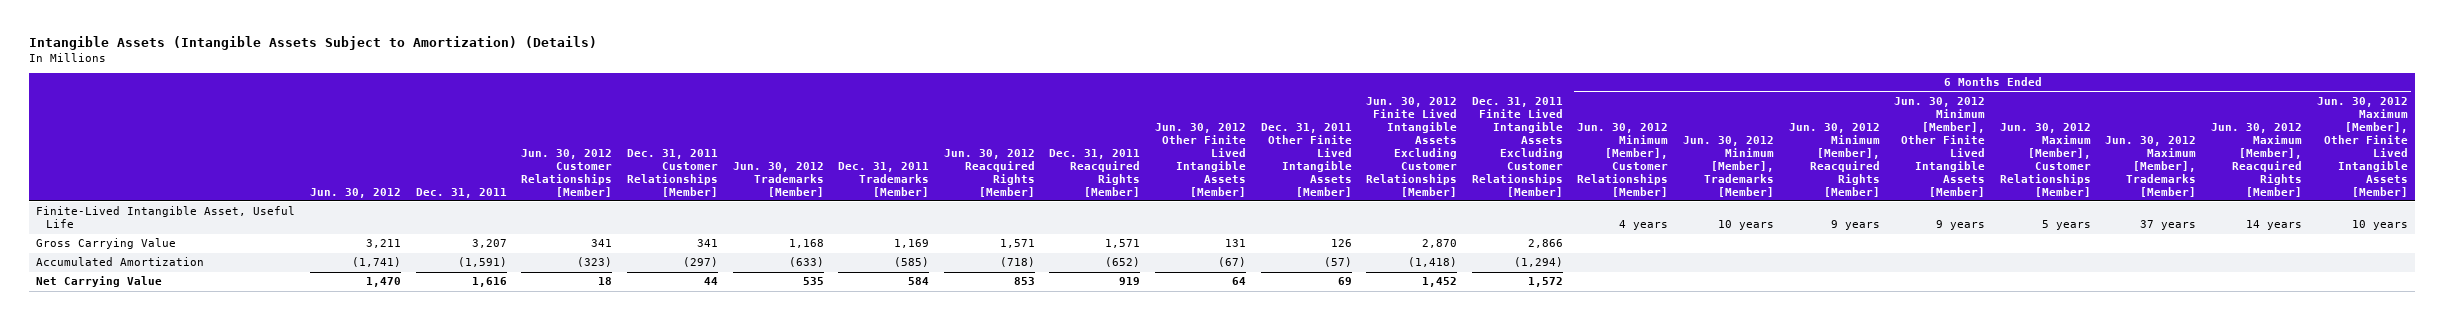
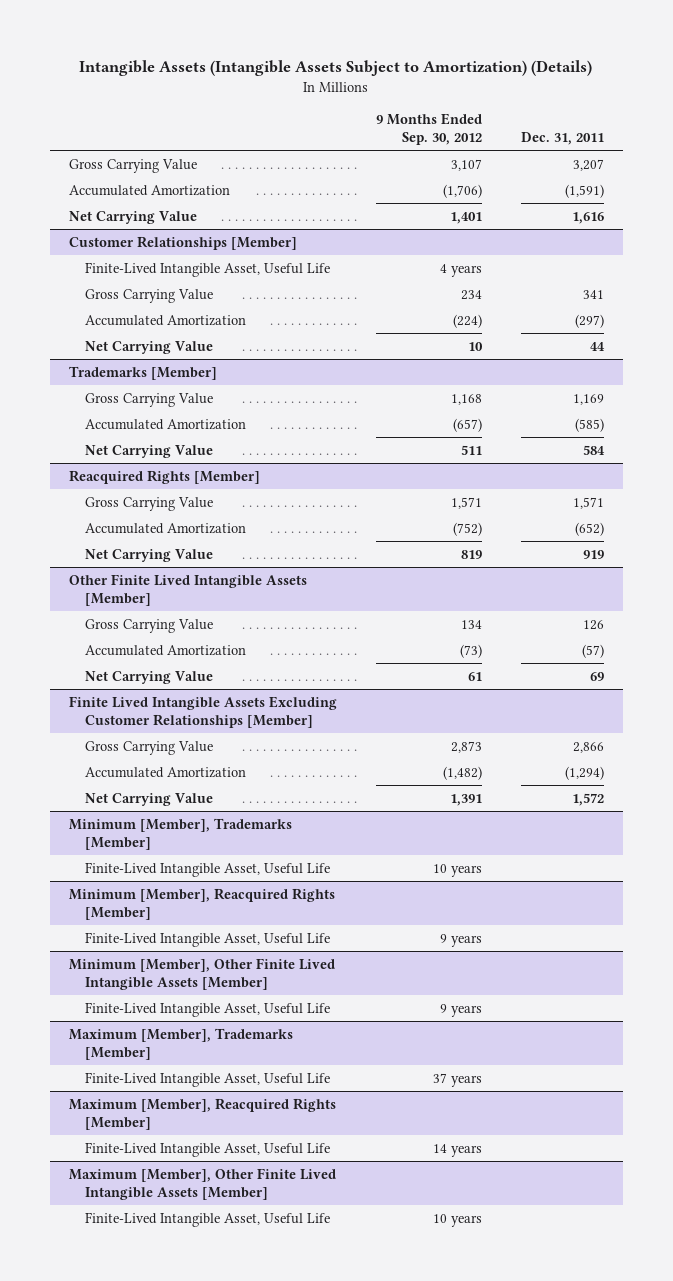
- | Jun. 30, 2012 | Dec. 31, 2011 | Jun. 30, 2012 Customer Relationships [Member] | Dec. 31, 2011 Customer Relationships [Member] | Jun. 30, 2012 Trademarks [Member] | Dec. 31, 2011 Trademarks [Member] | Jun. 30, 2012 Reacquired Rights [Member] | Dec. 31, 2011 Reacquired Rights [Member] | Jun. 30, 2012 Other Finite Lived Intangible Assets [Member] | Dec. 31, 2011 Other Finite Lived Intangible Assets [Member] | Jun. 30, 2012 Finite Lived Intangible Assets Excluding Customer Relationships [Member] | Dec. 31, 2011 Finite Lived Intangible Assets Excluding Customer Relationships [Member] | 6 Months Ended Jun. 30, 2012 Minimum [Member], Customer Relationships [Member] | 6 Months Ended Jun. 30, 2012 Minimum [Member], Trademarks [Member] | 6 Months Ended Jun. 30, 2012 Minimum [Member], Reacquired Rights [Member] | 6 Months Ended Jun. 30, 2012 Minimum [Member], Other Finite Lived Intangible Assets [Member] | 6 Months Ended Jun. 30, 2012 Maximum [Member], Customer Relationships [Member] | 6 Months Ended Jun. 30, 2012 Maximum [Member], Trademarks [Member] | 6 Months Ended Jun. 30, 2012 Maximum [Member], Reacquired Rights [Member] | 6 Months Ended Jun. 30, 2012 Maximum [Member], Other Finite Lived Intangible Assets [Member]
+ | 9 Months Ended Sep. 30, 2012 | Dec. 31, 2011
- Finite-Lived Intangible Asset, Useful Life | | | | | | | | | | | | | 4 years | 10 years | 9 years | 9 years | 5 years | 37 years | 14 years | 10 years
+ Customer Relationships [Member]
+ Finite-Lived Intangible Asset, Useful Life | 4 years |
+ Gross Carrying Value | 234 | 341
+ Accumulated Amortization | (224) | (297)
+ Net Carrying Value | 10 | 44
+ Trademarks [Member]
+ Gross Carrying Value | 1,168 | 1,169
+ Accumulated Amortization | (657) | (585)
+ Net Carrying Value | 511 | 584
+ Reacquired Rights [Member]
+ Gross Carrying Value | 1,571 | 1,571
+ Accumulated Amortization | (752) | (652)
+ Net Carrying Value | 819 | 919
+ Other Finite Lived Intangible Assets [Member]
+ Gross Carrying Value | 134 | 126
+ Accumulated Amortization | (73) | (57)
+ Net Carrying Value | 61 | 69
+ Finite Lived Intangible Assets Excluding Customer Relationships [Member]
+ Gross Carrying Value | 2,873 | 2,866
+ Accumulated Amortization | (1,482) | (1,294)
+ Net Carrying Value | 1,391 | 1,572
+ Minimum [Member], Trademarks [Member]
+ Finite-Lived Intangible Asset, Useful Life | 10 years |
+ Minimum [Member], Reacquired Rights [Member]
+ Finite-Lived Intangible Asset, Useful Life | 9 years |
+ Minimum [Member], Other Finite Lived Intangible Assets [Member]
+ Finite-Lived Intangible Asset, Useful Life | 9 years |
+ Maximum [Member], Trademarks [Member]
+ Finite-Lived Intangible Asset, Useful Life | 37 years |
+ Maximum [Member], Reacquired Rights [Member]
+ Finite-Lived Intangible Asset, Useful Life | 14 years |
+ Maximum [Member], Other Finite Lived Intangible Assets [Member]
+ Finite-Lived Intangible Asset, Useful Life | 10 years |

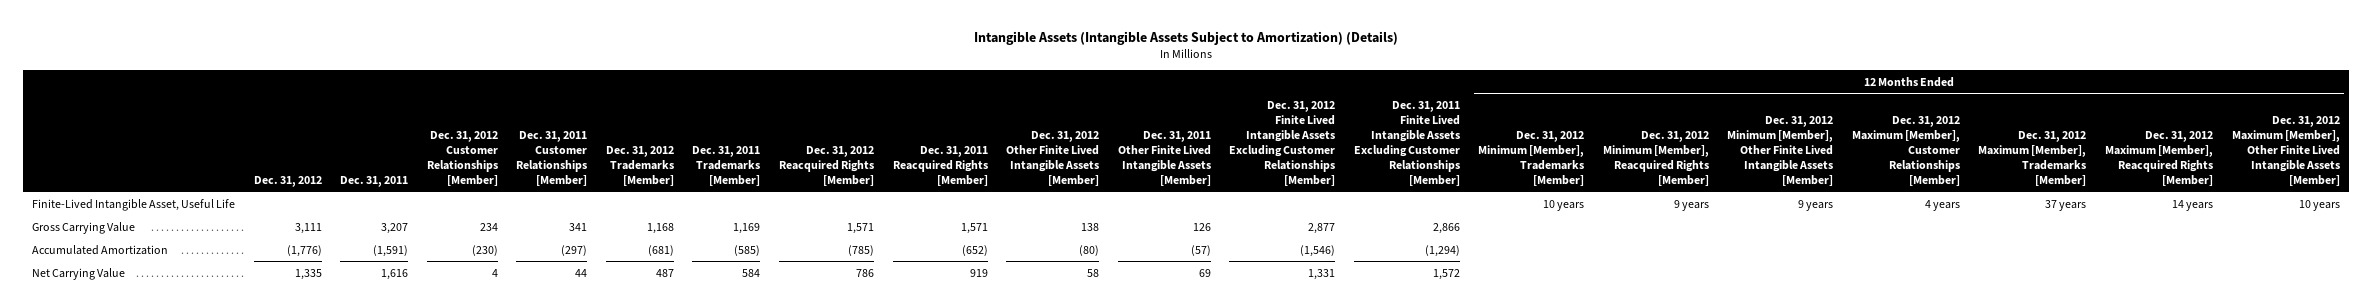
- | 9 Months Ended Sep. 30, 2012 | Dec. 31, 2011
+ | Dec. 31, 2012 | Dec. 31, 2011 | Dec. 31, 2012 Customer Relationships [Member] | Dec. 31, 2011 Customer Relationships [Member] | Dec. 31, 2012 Trademarks [Member] | Dec. 31, 2011 Trademarks [Member] | Dec. 31, 2012 Reacquired Rights [Member] | Dec. 31, 2011 Reacquired Rights [Member] | Dec. 31, 2012 Other Finite Lived Intangible Assets [Member] | Dec. 31, 2011 Other Finite Lived Intangible Assets [Member] | Dec. 31, 2012 Finite Lived Intangible Assets Excluding Customer Relationships [Member] | Dec. 31, 2011 Finite Lived Intangible Assets Excluding Customer Relationships [Member] | 12 Months Ended Dec. 31, 2012 Minimum [Member], Trademarks [Member] | 12 Months Ended Dec. 31, 2012 Minimum [Member], Reacquired Rights [Member] | 12 Months Ended Dec. 31, 2012 Minimum [Member], Other Finite Lived Intangible Assets [Member] | 12 Months Ended Dec. 31, 2012 Maximum [Member], Customer Relationships [Member] | 12 Months Ended Dec. 31, 2012 Maximum [Member], Trademarks [Member] | 12 Months Ended Dec. 31, 2012 Maximum [Member], Reacquired Rights [Member] | 12 Months Ended Dec. 31, 2012 Maximum [Member], Other Finite Lived Intangible Assets [Member]
+ Finite-Lived Intangible Asset, Useful Life | | | | | | | | | | | | | 10 years | 9 years | 9 years | 4 years | 37 years | 14 years | 10 years
- Customer Relationships [Member]
- Finite-Lived Intangible Asset, Useful Life | 4 years |
- Gross Carrying Value | 234 | 341
- Accumulated Amortization | (224) | (297)
- Net Carrying Value | 10 | 44
- Trademarks [Member]
- Gross Carrying Value | 1,168 | 1,169
- Accumulated Amortization | (657) | (585)
- Net Carrying Value | 511 | 584
- Reacquired Rights [Member]
- Gross Carrying Value | 1,571 | 1,571
- Accumulated Amortization | (752) | (652)
- Net Carrying Value | 819 | 919
- Other Finite Lived Intangible Assets [Member]
- Gross Carrying Value | 134 | 126
- Accumulated Amortization | (73) | (57)
- Net Carrying Value | 61 | 69
- Finite Lived Intangible Assets Excluding Customer Relationships [Member]
- Gross Carrying Value | 2,873 | 2,866
- Accumulated Amortization | (1,482) | (1,294)
- Net Carrying Value | 1,391 | 1,572
- Minimum [Member], Trademarks [Member]
- Finite-Lived Intangible Asset, Useful Life | 10 years |
- Minimum [Member], Reacquired Rights [Member]
- Finite-Lived Intangible Asset, Useful Life | 9 years |
- Minimum [Member], Other Finite Lived Intangible Assets [Member]
- Finite-Lived Intangible Asset, Useful Life | 9 years |
- Maximum [Member], Trademarks [Member]
- Finite-Lived Intangible Asset, Useful Life | 37 years |
- Maximum [Member], Reacquired Rights [Member]
- Finite-Lived Intangible Asset, Useful Life | 14 years |
- Maximum [Member], Other Finite Lived Intangible Assets [Member]
- Finite-Lived Intangible Asset, Useful Life | 10 years |

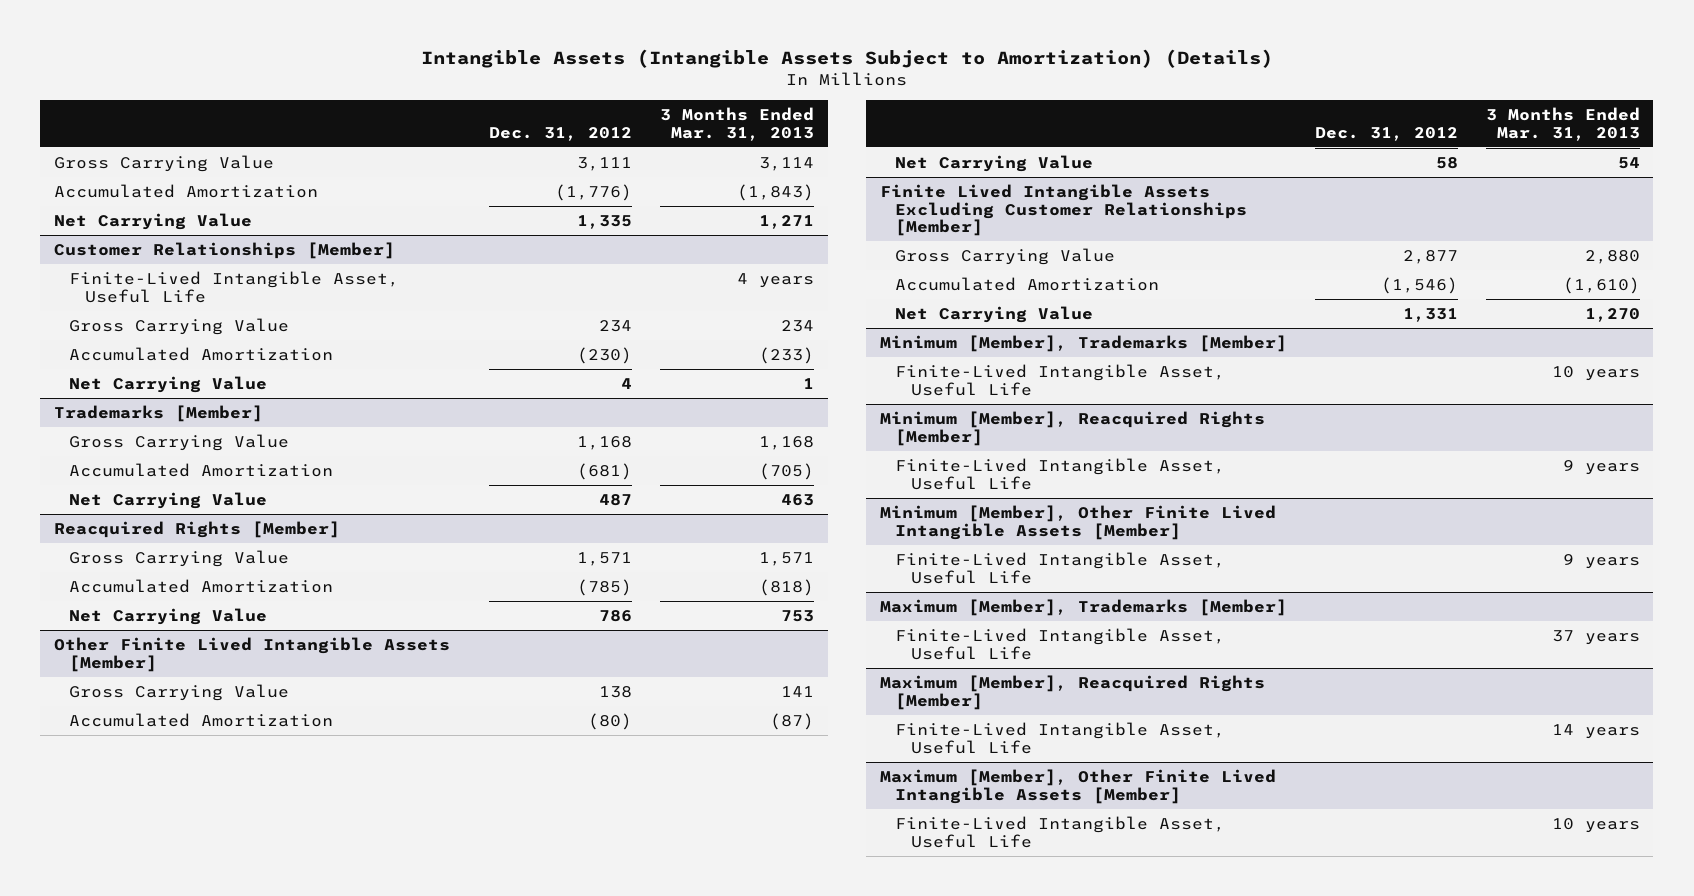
- | Dec. 31, 2012 | Dec. 31, 2011 | Dec. 31, 2012 Customer Relationships [Member] | Dec. 31, 2011 Customer Relationships [Member] | Dec. 31, 2012 Trademarks [Member] | Dec. 31, 2011 Trademarks [Member] | Dec. 31, 2012 Reacquired Rights [Member] | Dec. 31, 2011 Reacquired Rights [Member] | Dec. 31, 2012 Other Finite Lived Intangible Assets [Member] | Dec. 31, 2011 Other Finite Lived Intangible Assets [Member] | Dec. 31, 2012 Finite Lived Intangible Assets Excluding Customer Relationships [Member] | Dec. 31, 2011 Finite Lived Intangible Assets Excluding Customer Relationships [Member] | 12 Months Ended Dec. 31, 2012 Minimum [Member], Trademarks [Member] | 12 Months Ended Dec. 31, 2012 Minimum [Member], Reacquired Rights [Member] | 12 Months Ended Dec. 31, 2012 Minimum [Member], Other Finite Lived Intangible Assets [Member] | 12 Months Ended Dec. 31, 2012 Maximum [Member], Customer Relationships [Member] | 12 Months Ended Dec. 31, 2012 Maximum [Member], Trademarks [Member] | 12 Months Ended Dec. 31, 2012 Maximum [Member], Reacquired Rights [Member] | 12 Months Ended Dec. 31, 2012 Maximum [Member], Other Finite Lived Intangible Assets [Member]
+ | Dec. 31, 2012 | 3 Months Ended Mar. 31, 2013
- Finite-Lived Intangible Asset, Useful Life | | | | | | | | | | | | | 10 years | 9 years | 9 years | 4 years | 37 years | 14 years | 10 years
+ Customer Relationships [Member]
+ Finite-Lived Intangible Asset, Useful Life | | 4 years
+ Gross Carrying Value | 234 | 234
+ Accumulated Amortization | (230) | (233)
+ Net Carrying Value | 4 | 1
+ Trademarks [Member]
+ Gross Carrying Value | 1,168 | 1,168
+ Accumulated Amortization | (681) | (705)
+ Net Carrying Value | 487 | 463
+ Reacquired Rights [Member]
+ Gross Carrying Value | 1,571 | 1,571
+ Accumulated Amortization | (785) | (818)
+ Net Carrying Value | 786 | 753
+ Other Finite Lived Intangible Assets [Member]
+ Gross Carrying Value | 138 | 141
+ Accumulated Amortization | (80) | (87)
+ Net Carrying Value | 58 | 54
+ Finite Lived Intangible Assets Excluding Customer Relationships [Member]
+ Gross Carrying Value | 2,877 | 2,880
+ Accumulated Amortization | (1,546) | (1,610)
+ Net Carrying Value | 1,331 | 1,270
+ Minimum [Member], Trademarks [Member]
+ Finite-Lived Intangible Asset, Useful Life | | 10 years
+ Minimum [Member], Reacquired Rights [Member]
+ Finite-Lived Intangible Asset, Useful Life | | 9 years
+ Minimum [Member], Other Finite Lived Intangible Assets [Member]
+ Finite-Lived Intangible Asset, Useful Life | | 9 years
+ Maximum [Member], Trademarks [Member]
+ Finite-Lived Intangible Asset, Useful Life | | 37 years
+ Maximum [Member], Reacquired Rights [Member]
+ Finite-Lived Intangible Asset, Useful Life | | 14 years
+ Maximum [Member], Other Finite Lived Intangible Assets [Member]
+ Finite-Lived Intangible Asset, Useful Life | | 10 years

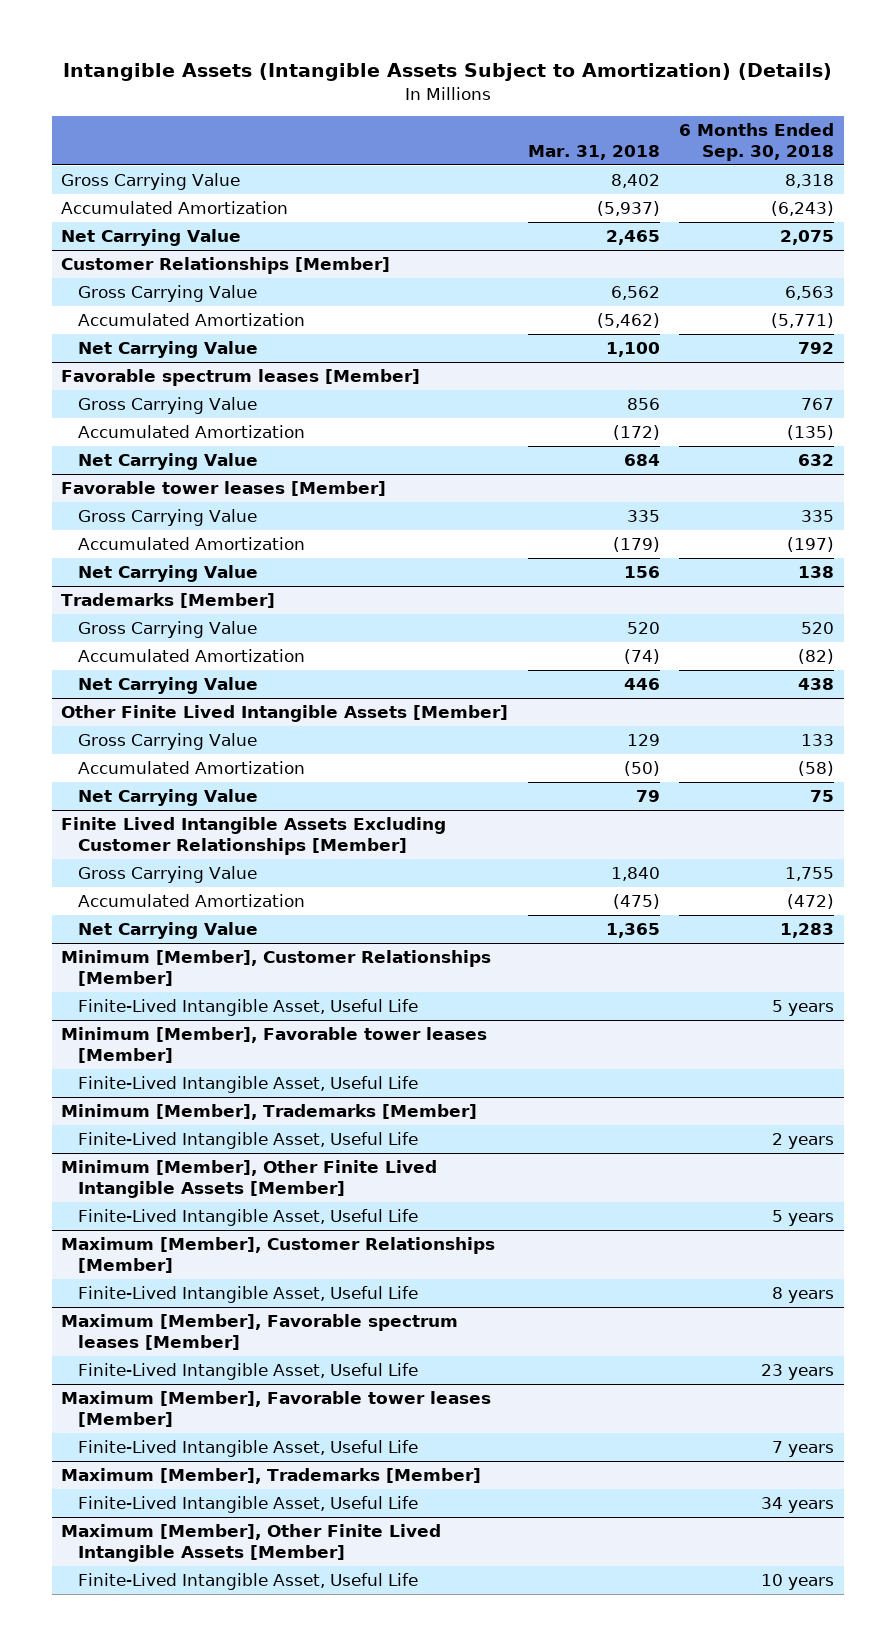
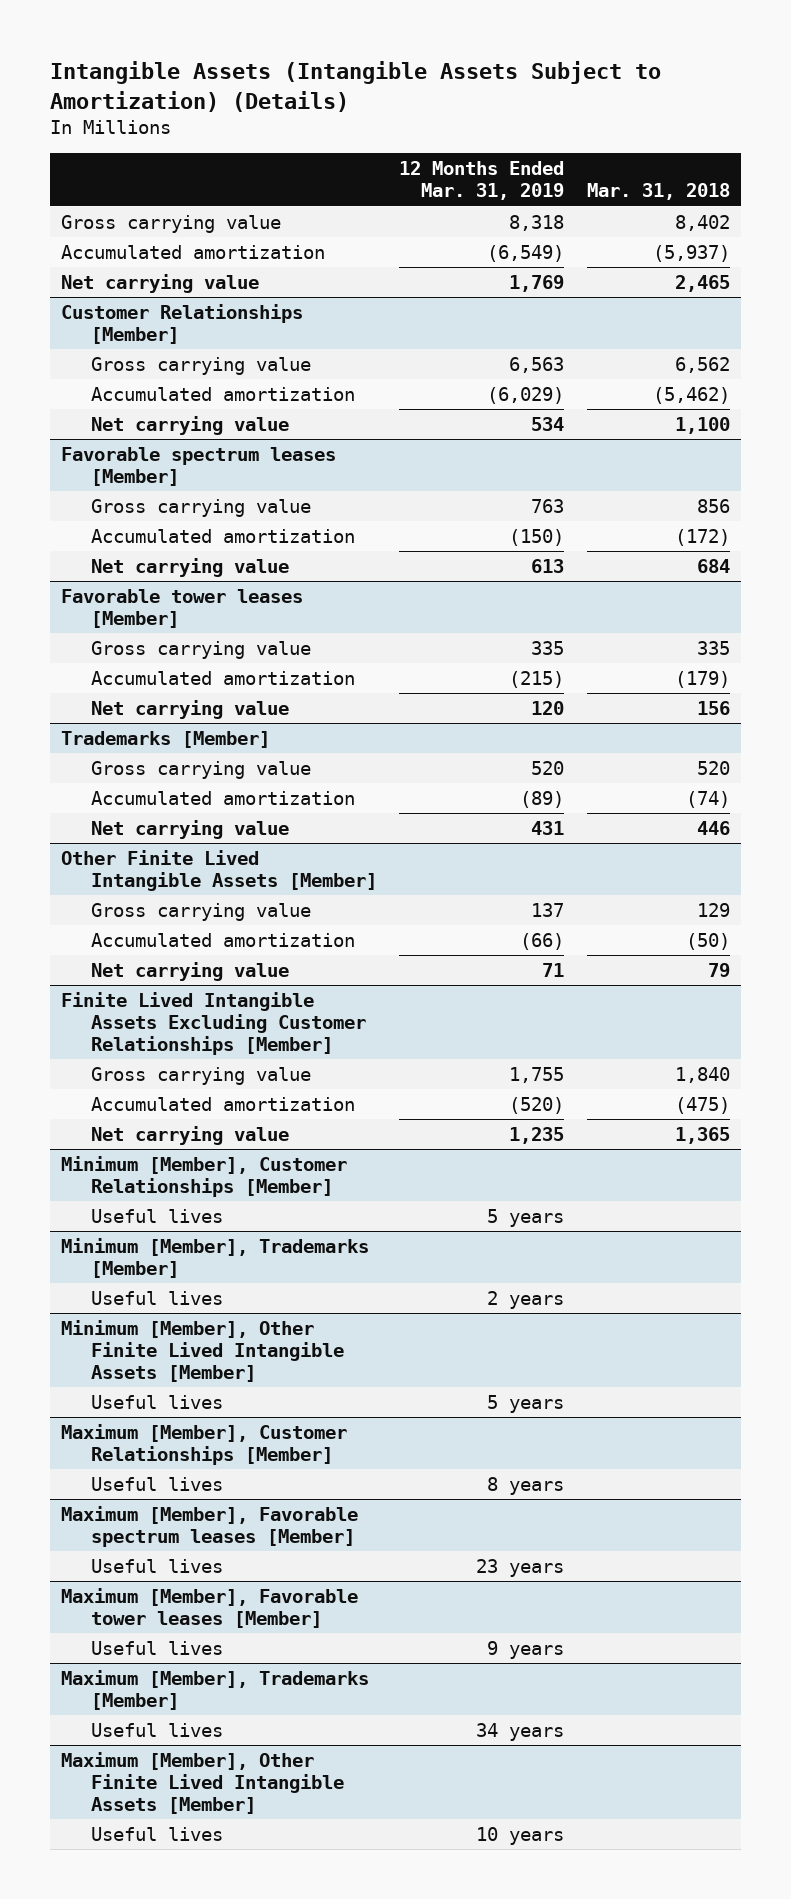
- | Mar. 31, 2018 | 6 Months Ended Sep. 30, 2018
+ | 12 Months Ended Mar. 31, 2019 | Mar. 31, 2018
- Gross Carrying Value | 8,402 | 8,318
- Accumulated Amortization | (5,937) | (6,243)
- Net Carrying Value | 2,465 | 2,075
+ Gross carrying value | 8,318 | 8,402
+ Accumulated amortization | (6,549) | (5,937)
+ Net carrying value | 1,769 | 2,465
@ Customer Relationships [Member]
- Gross Carrying Value | 6,562 | 6,563
- Accumulated Amortization | (5,462) | (5,771)
- Net Carrying Value | 1,100 | 792
+ Gross carrying value | 6,563 | 6,562
+ Accumulated amortization | (6,029) | (5,462)
+ Net carrying value | 534 | 1,100
@ Favorable spectrum leases [Member]
- Gross Carrying Value | 856 | 767
- Accumulated Amortization | (172) | (135)
- Net Carrying Value | 684 | 632
+ Gross carrying value | 763 | 856
+ Accumulated amortization | (150) | (172)
+ Net carrying value | 613 | 684
@ Favorable tower leases [Member]
- Gross Carrying Value | 335 | 335
- Accumulated Amortization | (179) | (197)
- Net Carrying Value | 156 | 138
+ Gross carrying value | 335 | 335
+ Accumulated amortization | (215) | (179)
+ Net carrying value | 120 | 156
@ Trademarks [Member]
- Gross Carrying Value | 520 | 520
- Accumulated Amortization | (74) | (82)
- Net Carrying Value | 446 | 438
+ Gross carrying value | 520 | 520
+ Accumulated amortization | (89) | (74)
+ Net carrying value | 431 | 446
@ Other Finite Lived Intangible Assets [Member]
- Gross Carrying Value | 129 | 133
- Accumulated Amortization | (50) | (58)
- Net Carrying Value | 79 | 75
+ Gross carrying value | 137 | 129
+ Accumulated amortization | (66) | (50)
+ Net carrying value | 71 | 79
@ Finite Lived Intangible Assets Excluding Customer Relationships [Member]
- Gross Carrying Value | 1,840 | 1,755
- Accumulated Amortization | (475) | (472)
- Net Carrying Value | 1,365 | 1,283
+ Gross carrying value | 1,755 | 1,840
+ Accumulated amortization | (520) | (475)
+ Net carrying value | 1,235 | 1,365
@ Minimum [Member], Customer Relationships [Member]
- Finite-Lived Intangible Asset, Useful Life | | 5 years
- Minimum [Member], Favorable tower leases [Member]
- Finite-Lived Intangible Asset, Useful Life
@ Minimum [Member], Customer Relationships [Member]
+ Useful lives | 5 years |
@ Minimum [Member], Trademarks [Member]
- Finite-Lived Intangible Asset, Useful Life | | 2 years
+ Useful lives | 2 years |
@ Minimum [Member], Other Finite Lived Intangible Assets [Member]
- Finite-Lived Intangible Asset, Useful Life | | 5 years
+ Useful lives | 5 years |
@ Maximum [Member], Customer Relationships [Member]
- Finite-Lived Intangible Asset, Useful Life | | 8 years
+ Useful lives | 8 years |
@ Maximum [Member], Favorable spectrum leases [Member]
- Finite-Lived Intangible Asset, Useful Life | | 23 years
+ Useful lives | 23 years |
@ Maximum [Member], Favorable tower leases [Member]
- Finite-Lived Intangible Asset, Useful Life | | 7 years
+ Useful lives | 9 years |
@ Maximum [Member], Trademarks [Member]
- Finite-Lived Intangible Asset, Useful Life | | 34 years
+ Useful lives | 34 years |
@ Maximum [Member], Other Finite Lived Intangible Assets [Member]
- Finite-Lived Intangible Asset, Useful Life | | 10 years
+ Useful lives | 10 years |

